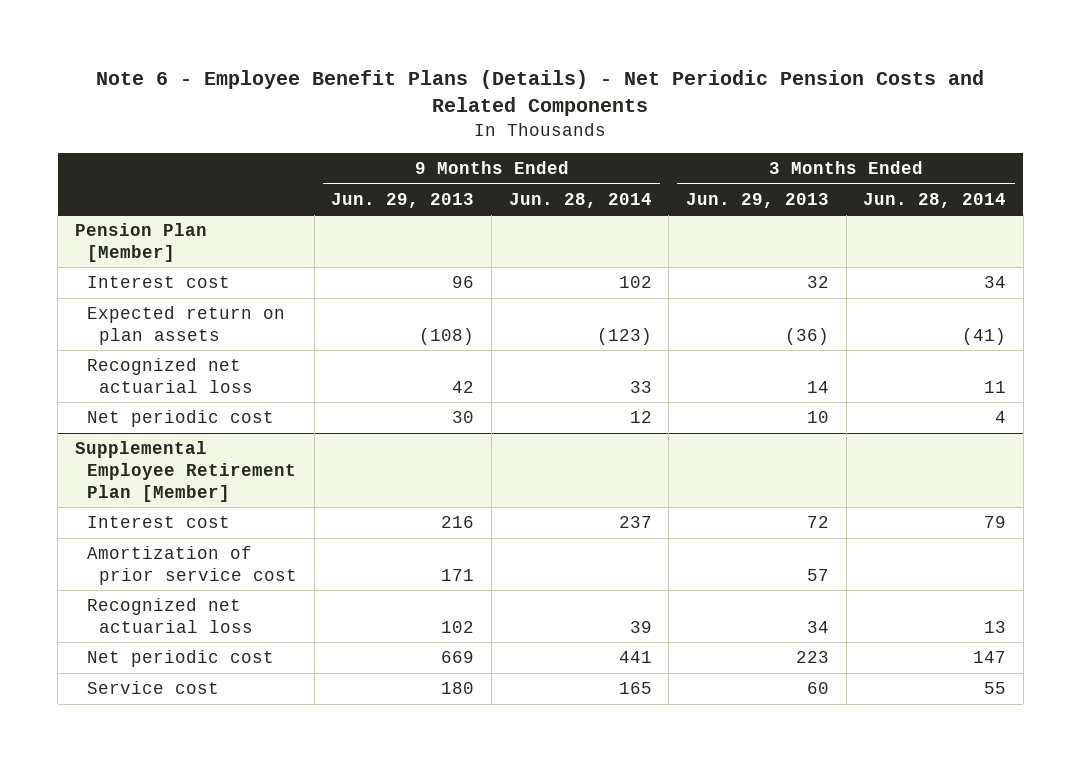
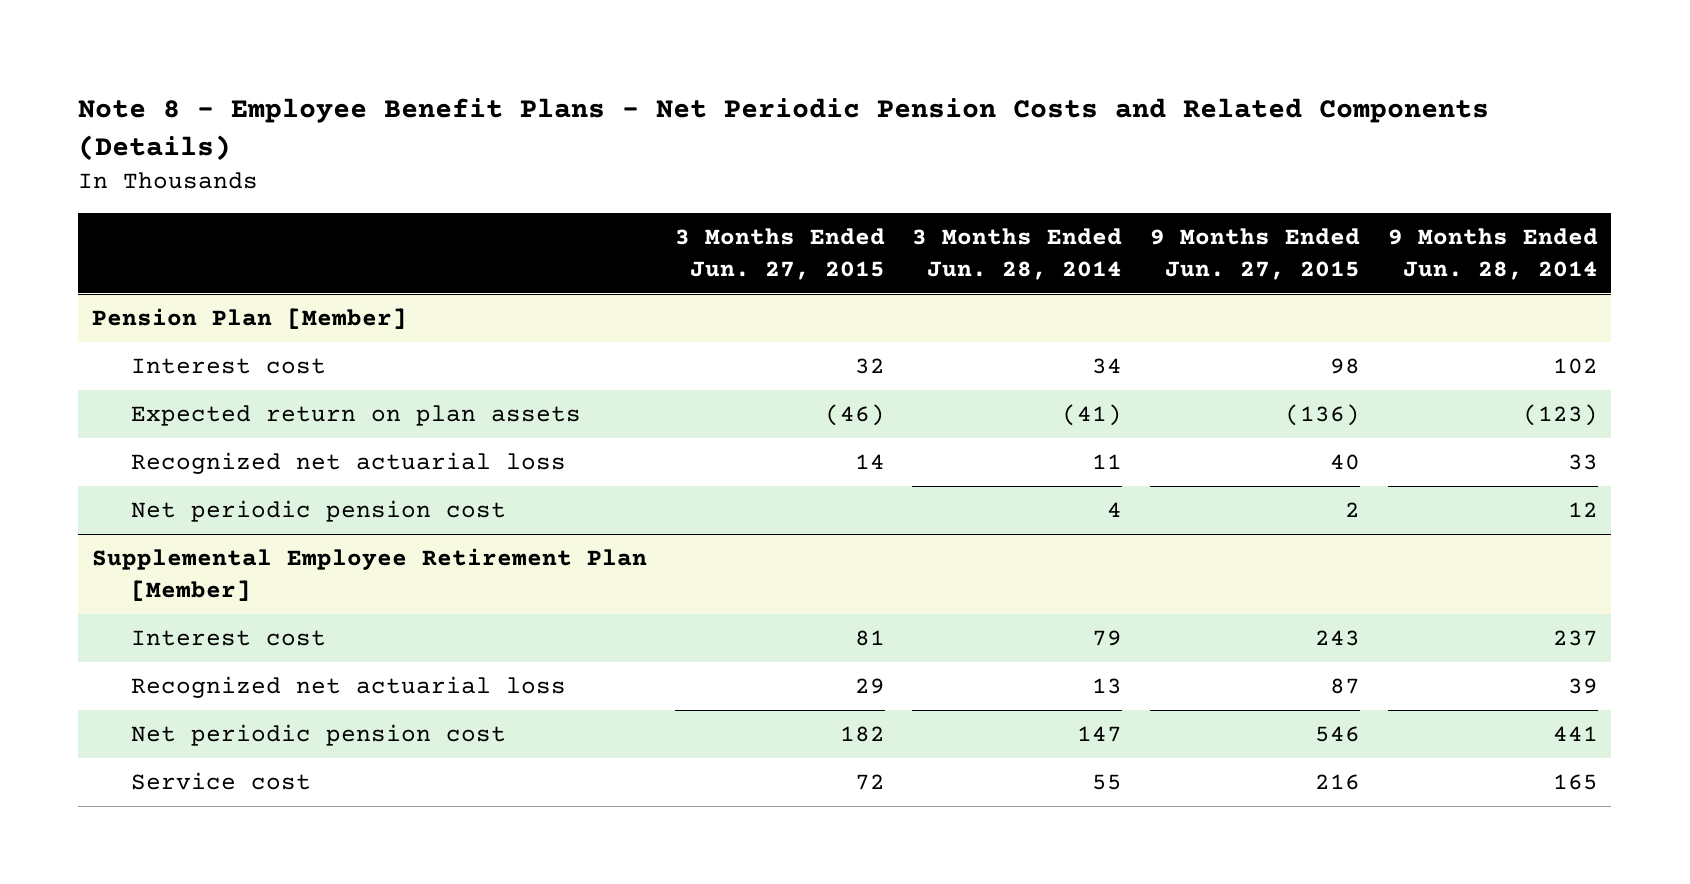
- Note 6 - Employee Benefit Plans (Details) - Net Periodic Pension Costs and Related Components
+ Note 8 - Employee Benefit Plans - Net Periodic Pension Costs and Related Components (Details)
- | 9 Months Ended Jun. 29, 2013 | 9 Months Ended Jun. 28, 2014 | 3 Months Ended Jun. 29, 2013 | 3 Months Ended Jun. 28, 2014
+ | 3 Months Ended Jun. 27, 2015 | 3 Months Ended Jun. 28, 2014 | 9 Months Ended Jun. 27, 2015 | 9 Months Ended Jun. 28, 2014
@ Pension Plan [Member]
- Net periodic cost | 30 | 12 | 10 | 4
+ Net periodic pension cost | | 4 | 2 | 12
@ Supplemental Employee Retirement Plan [Member]
- Amortization of prior service cost | 171 | | 57 |
- Net periodic cost | 669 | 441 | 223 | 147
+ Net periodic pension cost | 182 | 147 | 546 | 441

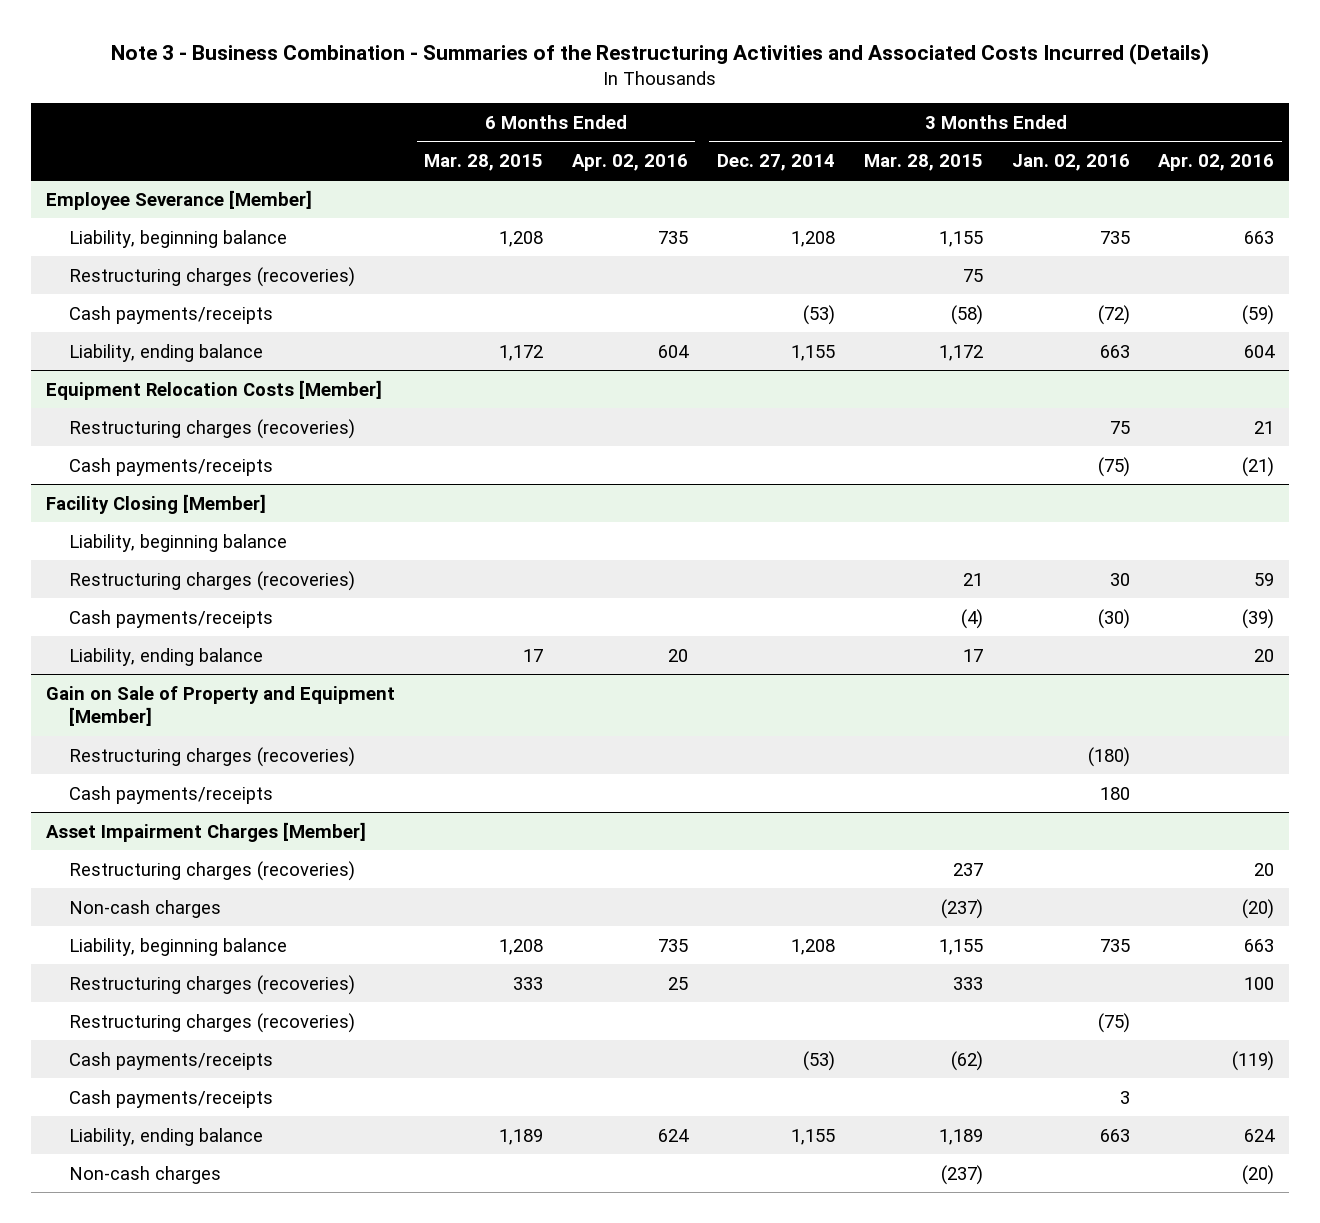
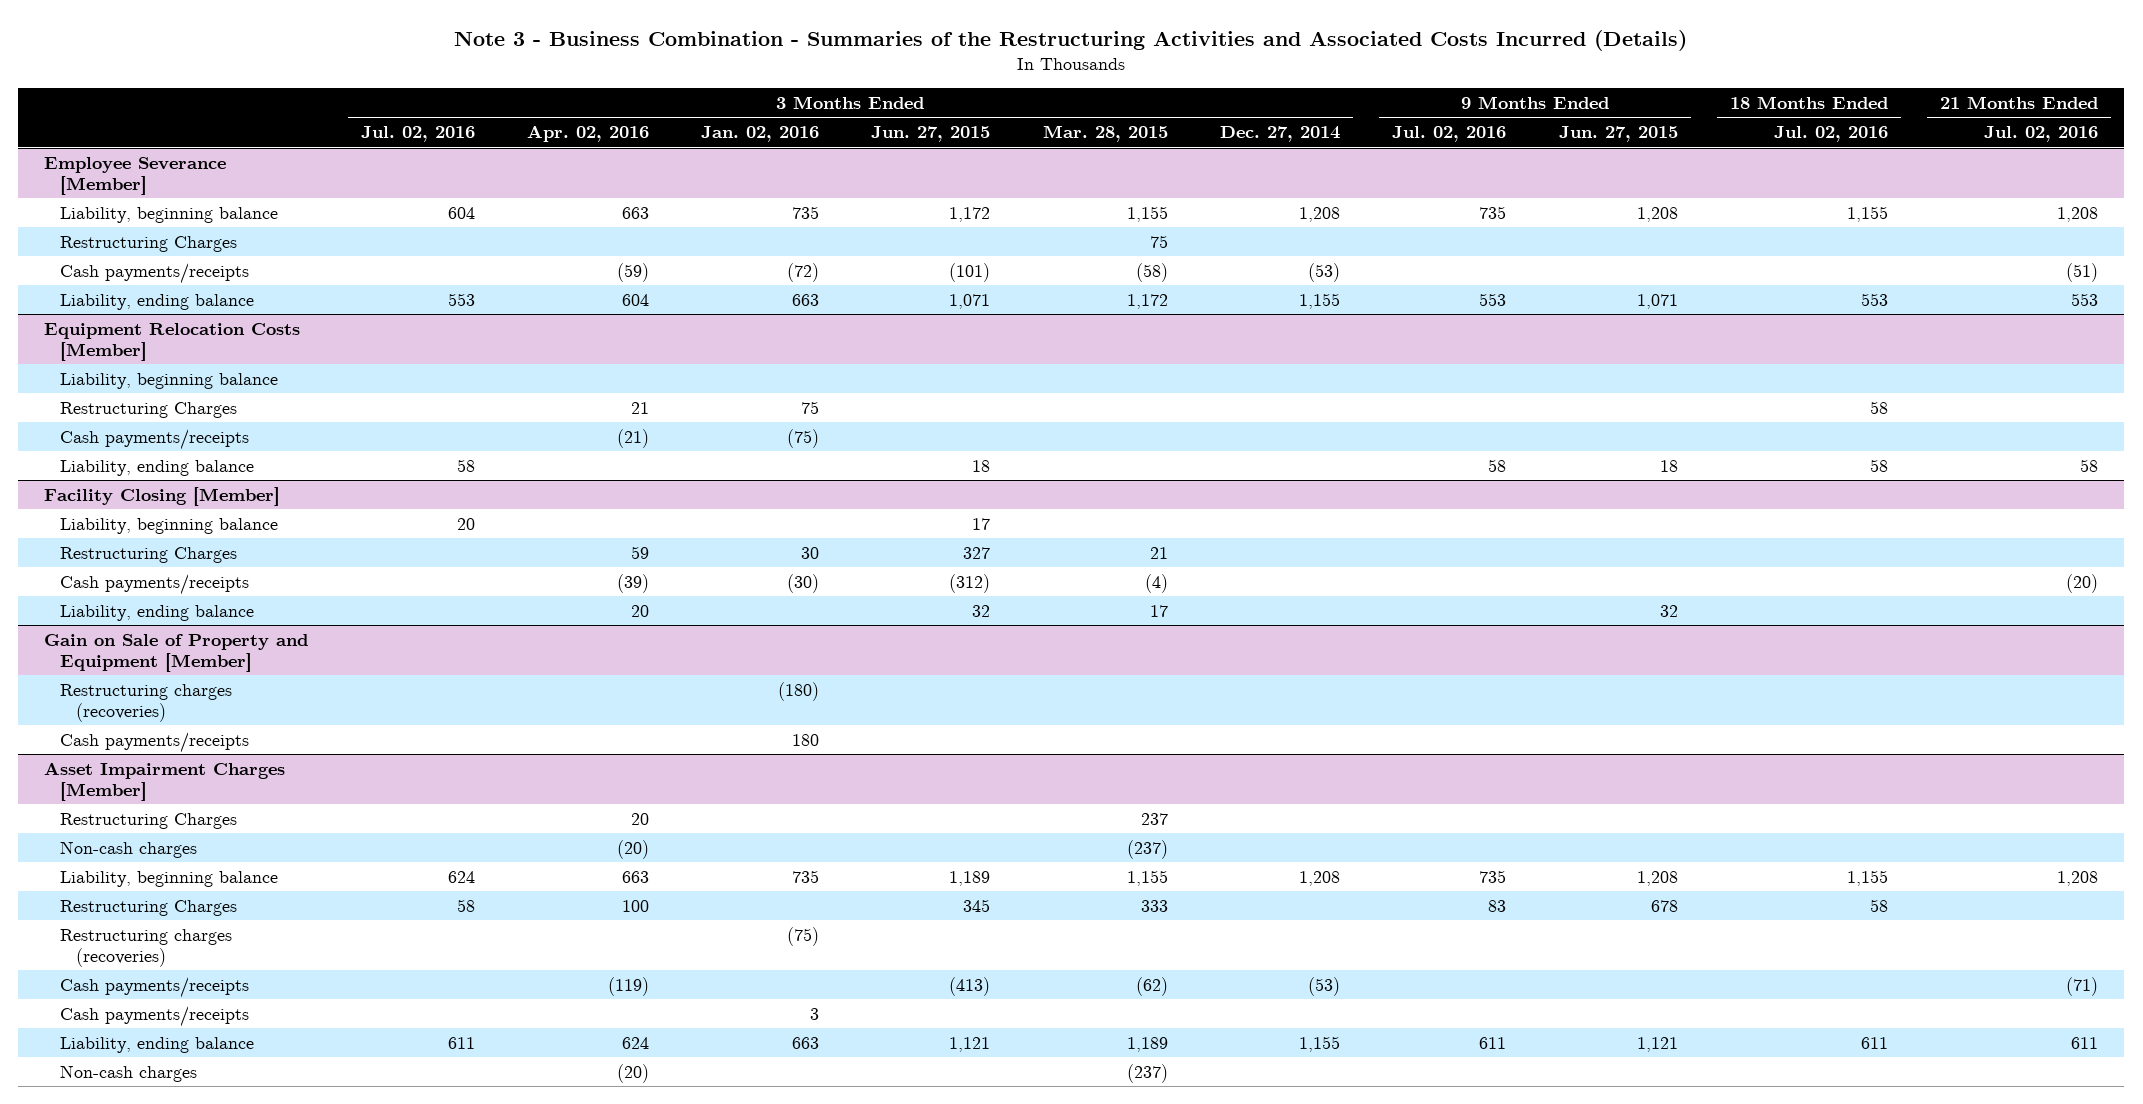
- | 6 Months Ended Mar. 28, 2015 | 6 Months Ended Apr. 02, 2016 | 3 Months Ended Dec. 27, 2014 | 3 Months Ended Mar. 28, 2015 | 3 Months Ended Jan. 02, 2016 | 3 Months Ended Apr. 02, 2016
+ | 3 Months Ended Jul. 02, 2016 | 3 Months Ended Apr. 02, 2016 | 3 Months Ended Jan. 02, 2016 | 3 Months Ended Jun. 27, 2015 | 3 Months Ended Mar. 28, 2015 | 3 Months Ended Dec. 27, 2014 | 9 Months Ended Jul. 02, 2016 | 9 Months Ended Jun. 27, 2015 | 18 Months Ended Jul. 02, 2016 | 21 Months Ended Jul. 02, 2016
@ Employee Severance [Member]
- Restructuring charges (recoveries) | | | | 75 | |
+ Restructuring Charges | | | | | 75 | | | | |
@ Equipment Relocation Costs [Member]
- Restructuring charges (recoveries) | | | | | 75 | 21
+ Liability, beginning balance
+ Restructuring Charges | | 21 | 75 | | | | | | 58 |
+ Liability, ending balance | 58 | | | 18 | | | 58 | 18 | 58 | 58
@ Facility Closing [Member]
- Restructuring charges (recoveries) | | | | 21 | 30 | 59
+ Restructuring Charges | | 59 | 30 | 327 | 21 | | | | |
@ Asset Impairment Charges [Member]
- Restructuring charges (recoveries) | | | | 237 | | 20
+ Restructuring Charges | | 20 | | | 237 | | | | |
- Restructuring charges (recoveries) | 333 | 25 | | 333 | | 100
+ Restructuring Charges | 58 | 100 | | 345 | 333 | | 83 | 678 | 58 |

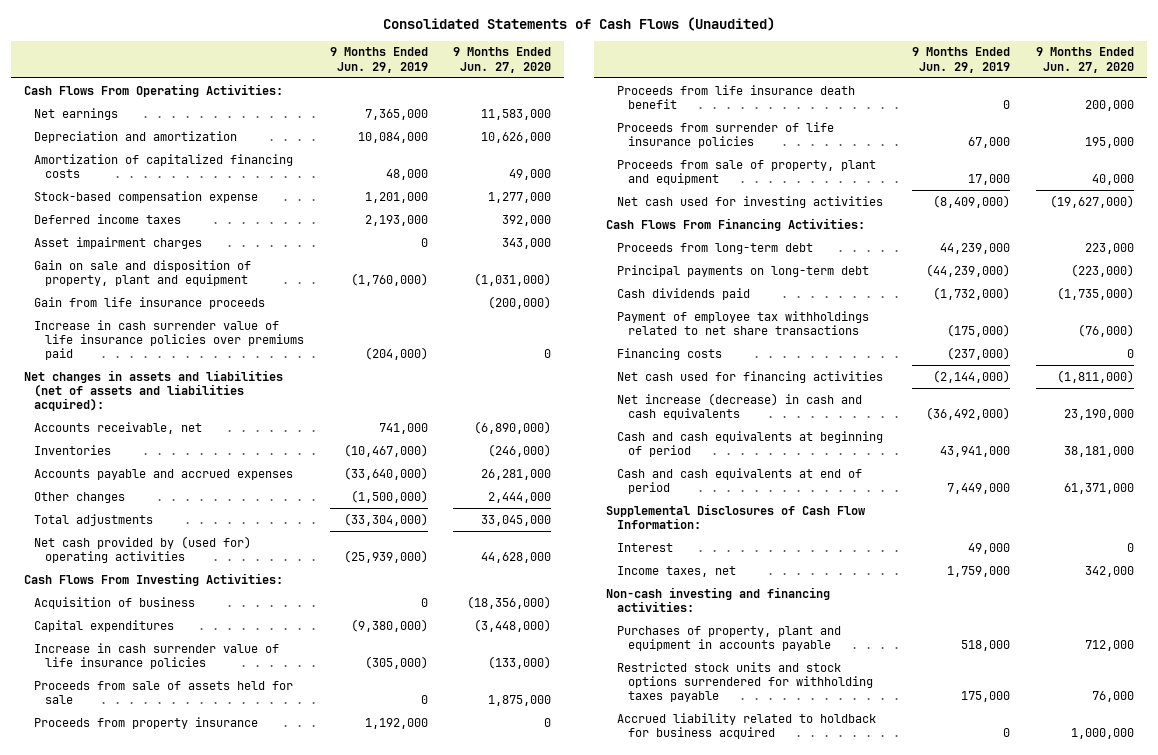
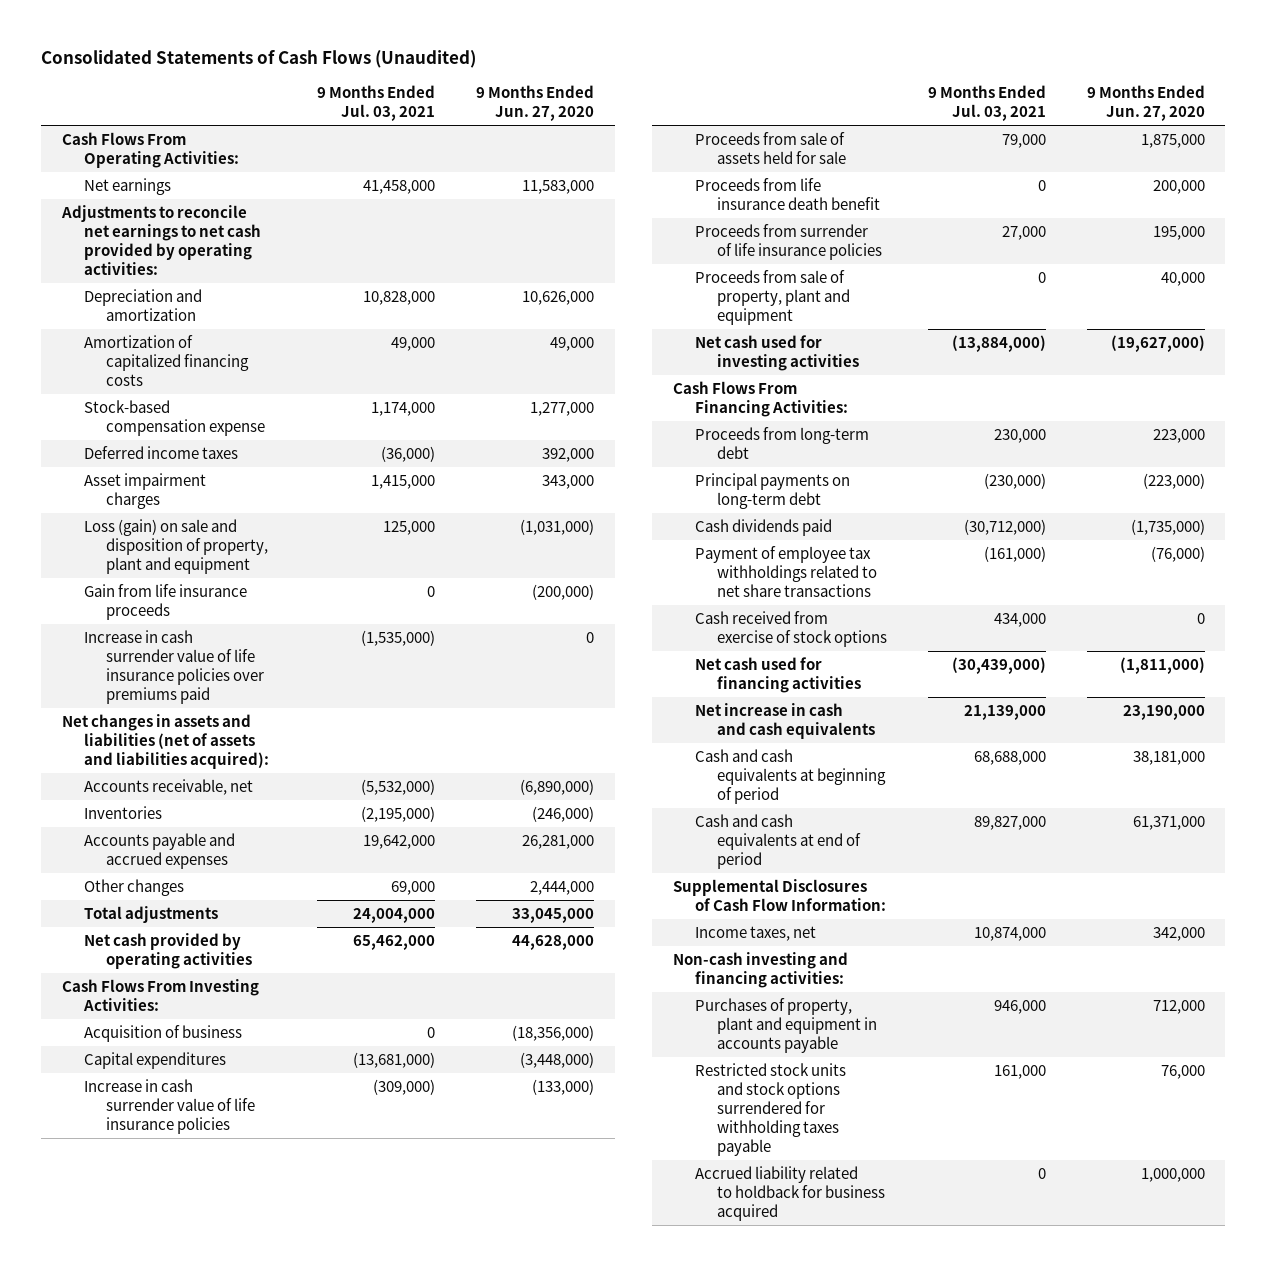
- | 9 Months Ended Jun. 29, 2019 | 9 Months Ended Jun. 27, 2020
+ | 9 Months Ended Jul. 03, 2021 | 9 Months Ended Jun. 27, 2020
+ Adjustments to reconcile net earnings to net cash provided by operating activities:
- Gain on sale and disposition of property, plant and equipment | (1,760,000) | (1,031,000)
+ Loss (gain) on sale and disposition of property, plant and equipment | 125,000 | (1,031,000)
- Net cash provided by (used for) operating activities | (25,939,000) | 44,628,000
+ Net cash provided by operating activities | 65,462,000 | 44,628,000
- Proceeds from property insurance | 1,192,000 | 0
- Financing costs | (237,000) | 0
+ Cash received from exercise of stock options | 434,000 | 0
- Net increase (decrease) in cash and cash equivalents | (36,492,000) | 23,190,000
+ Net increase in cash and cash equivalents | 21,139,000 | 23,190,000
- Interest | 49,000 | 0

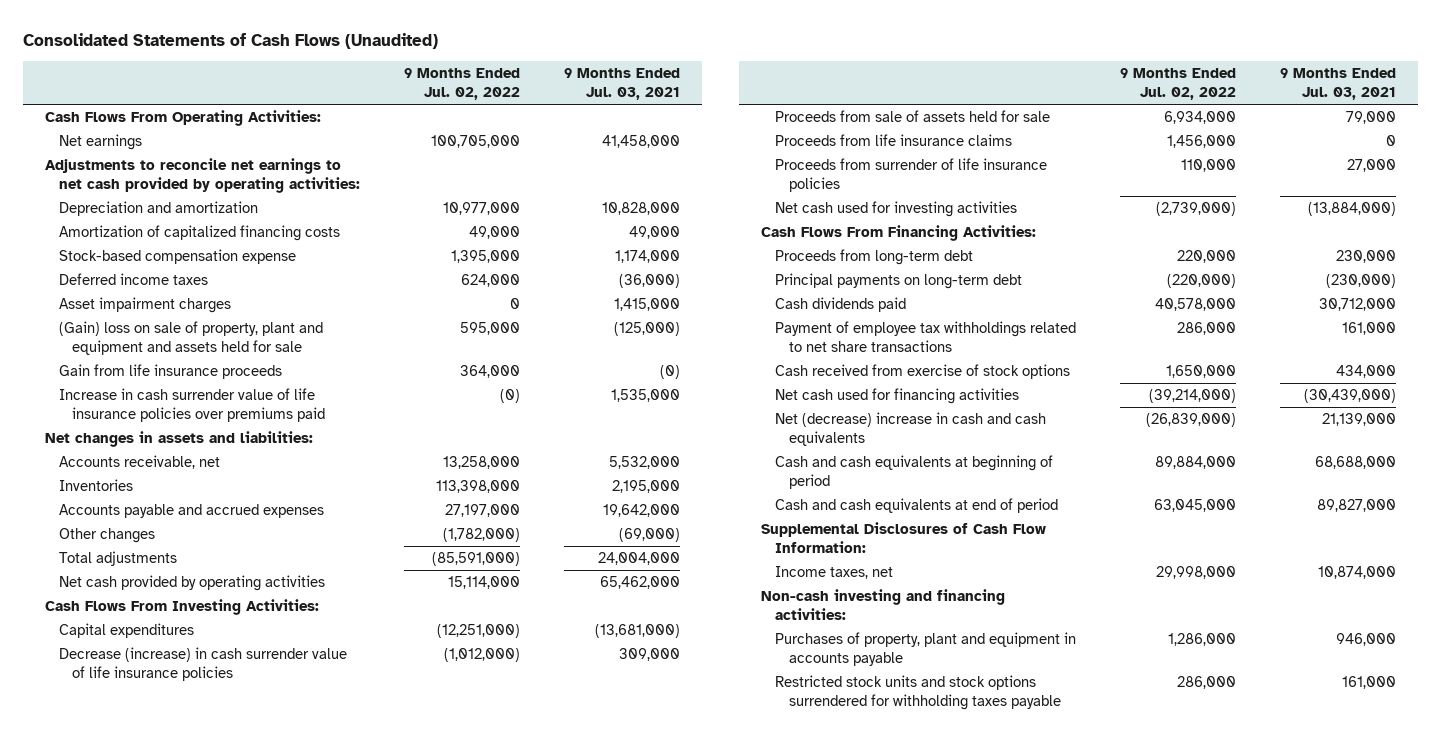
- | 9 Months Ended Jul. 03, 2021 | 9 Months Ended Jun. 27, 2020
+ | 9 Months Ended Jul. 02, 2022 | 9 Months Ended Jul. 03, 2021
- Loss (gain) on sale and disposition of property, plant and equipment | 125,000 | (1,031,000)
- Gain from life insurance proceeds | 0 | (200,000)
- Increase in cash surrender value of life insurance policies over premiums paid | (1,535,000) | 0
- Net changes in assets and liabilities (net of assets and liabilities acquired):
- Accounts receivable, net | (5,532,000) | (6,890,000)
- Inventories | (2,195,000) | (246,000)
+ (Gain) loss on sale of property, plant and equipment and assets held for sale | 595,000 | (125,000)
+ Gain from life insurance proceeds | 364,000 | (0)
+ Increase in cash surrender value of life insurance policies over premiums paid | (0) | 1,535,000
+ Net changes in assets and liabilities:
+ Accounts receivable, net | 13,258,000 | 5,532,000
+ Inventories | 113,398,000 | 2,195,000
- Other changes | 69,000 | 2,444,000
+ Other changes | (1,782,000) | (69,000)
- Acquisition of business | 0 | (18,356,000)
- Increase in cash surrender value of life insurance policies | (309,000) | (133,000)
+ Decrease (increase) in cash surrender value of life insurance policies | (1,012,000) | 309,000
- Proceeds from life insurance death benefit | 0 | 200,000
+ Proceeds from life insurance claims | 1,456,000 | 0
- Proceeds from sale of property, plant and equipment | 0 | 40,000
- Cash dividends paid | (30,712,000) | (1,735,000)
- Payment of employee tax withholdings related to net share transactions | (161,000) | (76,000)
+ Cash dividends paid | 40,578,000 | 30,712,000
+ Payment of employee tax withholdings related to net share transactions | 286,000 | 161,000
- Net increase in cash and cash equivalents | 21,139,000 | 23,190,000
+ Net (decrease) increase in cash and cash equivalents | (26,839,000) | 21,139,000
- Accrued liability related to holdback for business acquired | 0 | 1,000,000

